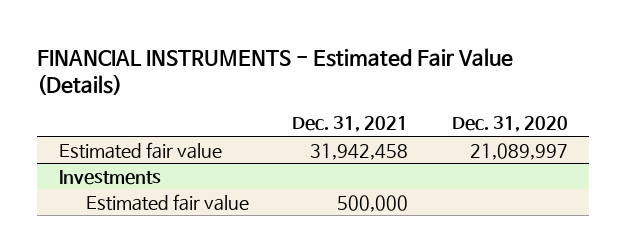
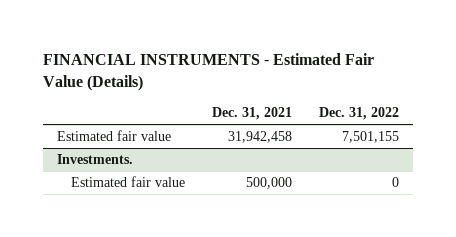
- | Dec. 31, 2021 | Dec. 31, 2020
+ | Dec. 31, 2021 | Dec. 31, 2022
- Investments
+ Investments.

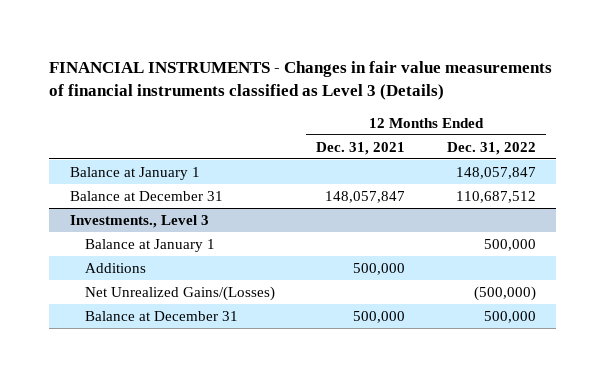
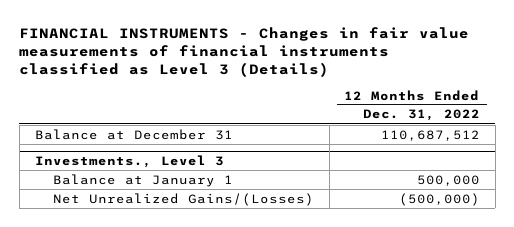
- | 12 Months Ended Dec. 31, 2021 | 12 Months Ended Dec. 31, 2022
+ | 12 Months Ended Dec. 31, 2022
- Balance at January 1 | | 148,057,847
@ Investments., Level 3
- Additions | 500,000 |
- Balance at December 31 | 500,000 | 500,000

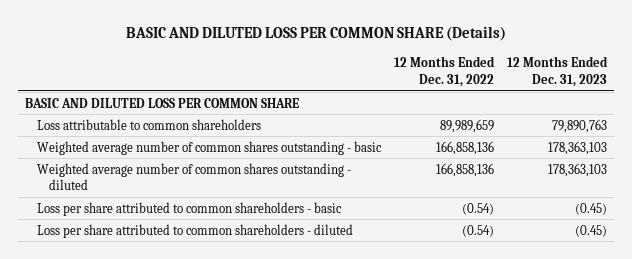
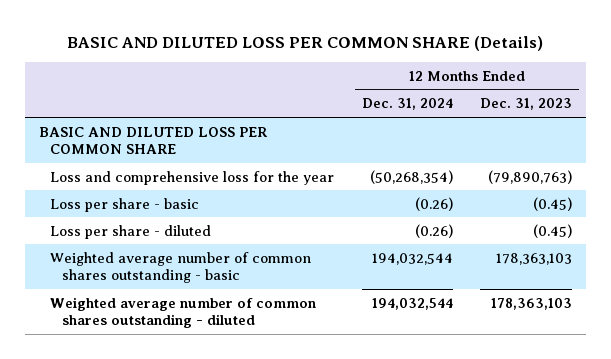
- | 12 Months Ended Dec. 31, 2022 | 12 Months Ended Dec. 31, 2023
+ | 12 Months Ended Dec. 31, 2024 | 12 Months Ended Dec. 31, 2023
- Loss attributable to common shareholders | 89,989,659 | 79,890,763
+ Loss and comprehensive loss for the year | (50,268,354) | (79,890,763)
+ Loss per share - basic | (0.26) | (0.45)
+ Loss per share - diluted | (0.26) | (0.45)
- Loss per share attributed to common shareholders - basic | (0.54) | (0.45)
- Loss per share attributed to common shareholders - diluted | (0.54) | (0.45)

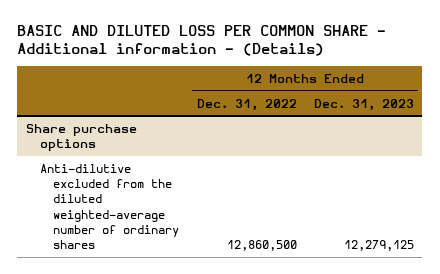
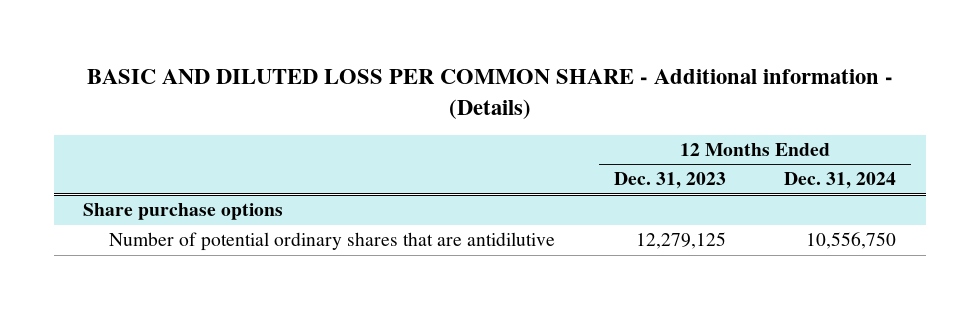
- | 12 Months Ended Dec. 31, 2022 | 12 Months Ended Dec. 31, 2023
+ | 12 Months Ended Dec. 31, 2023 | 12 Months Ended Dec. 31, 2024
@ Share purchase options
- Anti-dilutive excluded from the diluted weighted-average number of ordinary shares | 12,860,500 | 12,279,125
+ Number of potential ordinary shares that are antidilutive | 12,279,125 | 10,556,750

